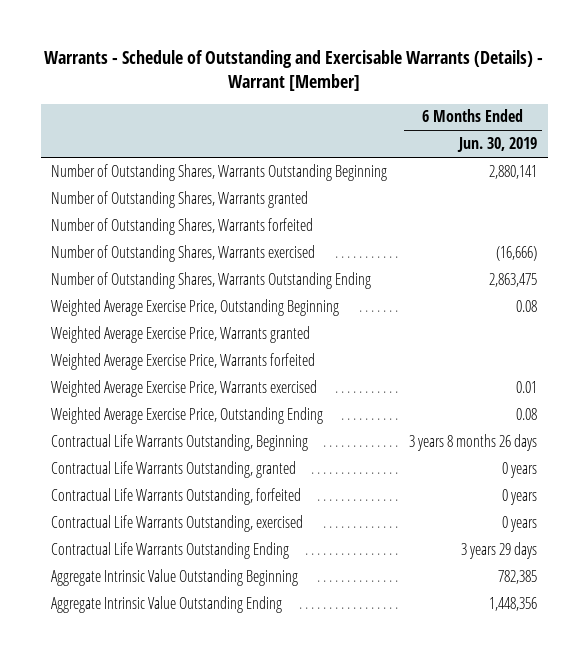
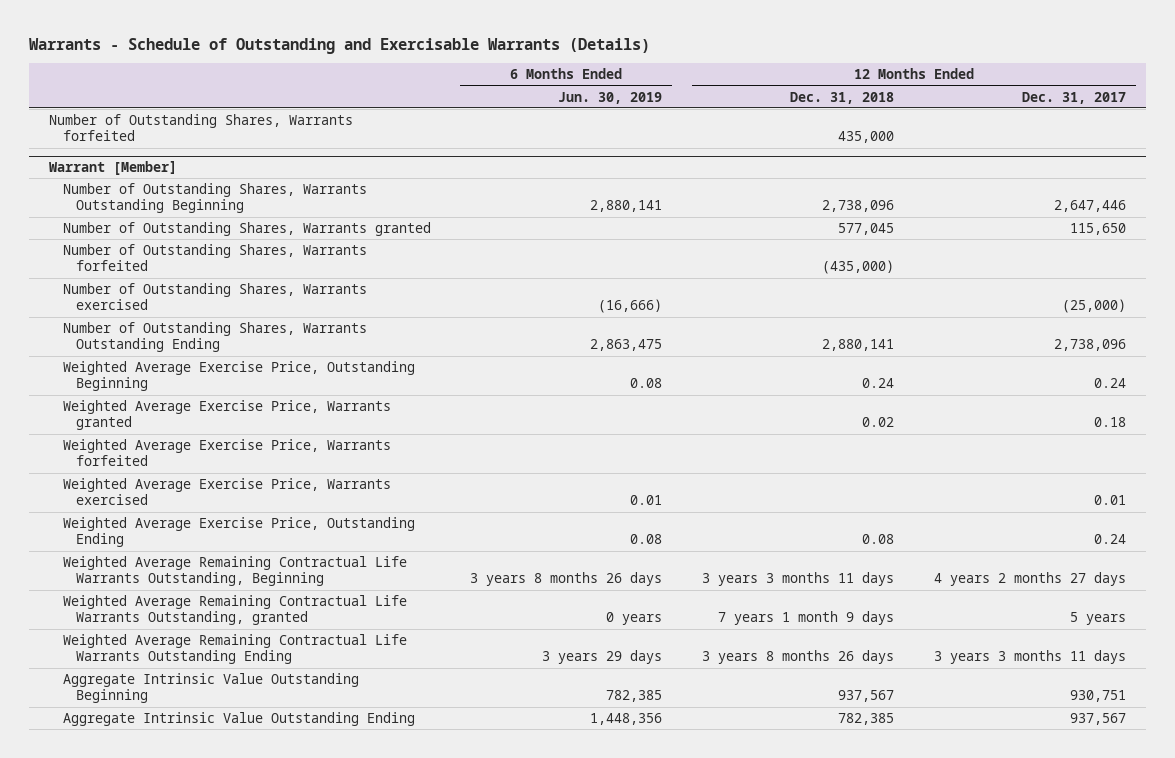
- Warrants - Schedule of Outstanding and Exercisable Warrants (Details) - Warrant [Member]
+ Warrants - Schedule of Outstanding and Exercisable Warrants (Details)
- | 6 Months Ended Jun. 30, 2019
+ | 6 Months Ended Jun. 30, 2019 | 12 Months Ended Dec. 31, 2018 | 12 Months Ended Dec. 31, 2017
+ Number of Outstanding Shares, Warrants forfeited | | 435,000 |
+ Warrant [Member]
- Contractual Life Warrants Outstanding, Beginning | 3 years 8 months 26 days
- Contractual Life Warrants Outstanding, granted | 0 years
- Contractual Life Warrants Outstanding, forfeited | 0 years
- Contractual Life Warrants Outstanding, exercised | 0 years
- Contractual Life Warrants Outstanding Ending | 3 years 29 days
+ Weighted Average Remaining Contractual Life Warrants Outstanding, Beginning | 3 years 8 months 26 days | 3 years 3 months 11 days | 4 years 2 months 27 days
+ Weighted Average Remaining Contractual Life Warrants Outstanding, granted | 0 years | 7 years 1 month 9 days | 5 years
+ Weighted Average Remaining Contractual Life Warrants Outstanding Ending | 3 years 29 days | 3 years 8 months 26 days | 3 years 3 months 11 days

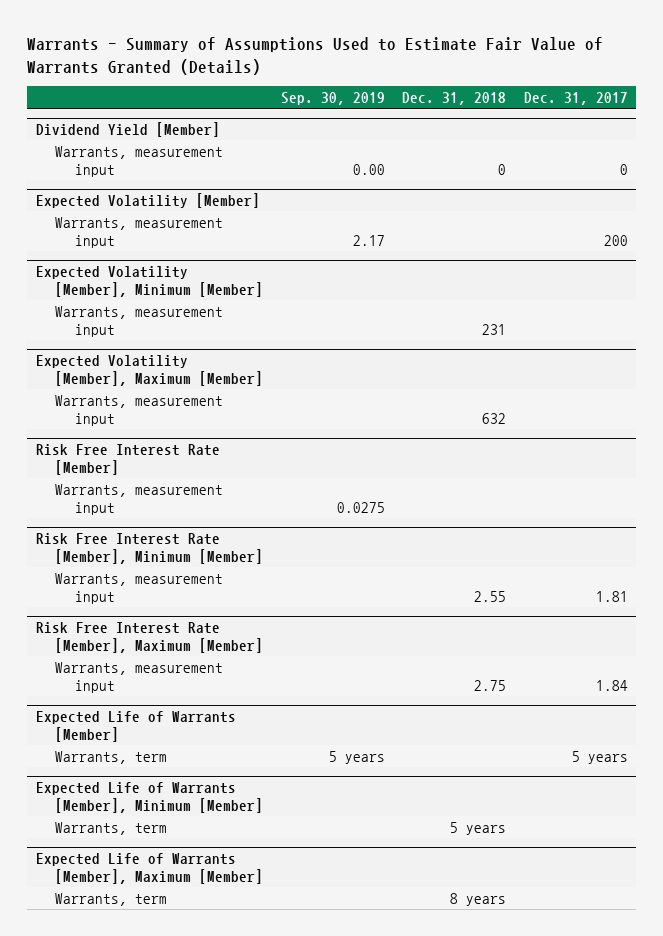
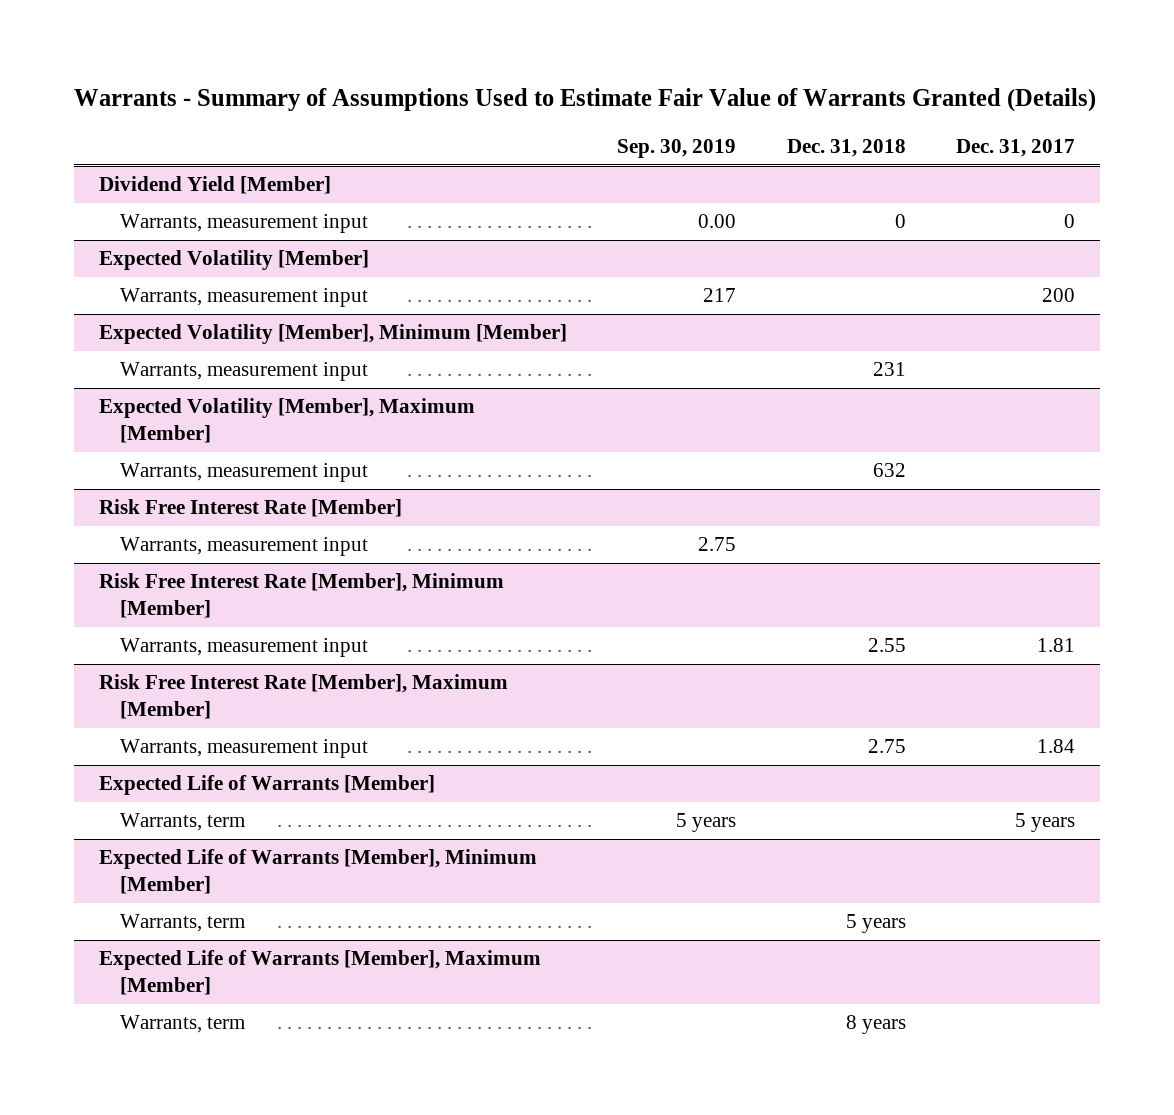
@ Expected Volatility [Member]
- Warrants, measurement input | 2.17 | | 200
+ Warrants, measurement input | 217 | | 200
@ Risk Free Interest Rate [Member]
- Warrants, measurement input | 0.0275 | |
+ Warrants, measurement input | 2.75 | |

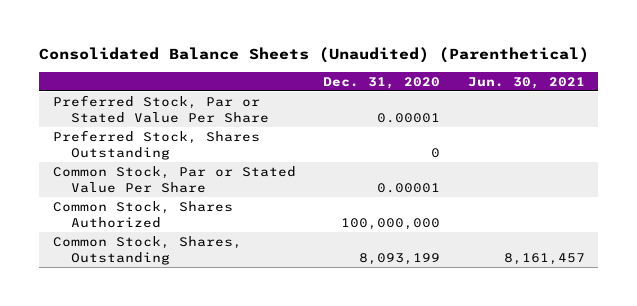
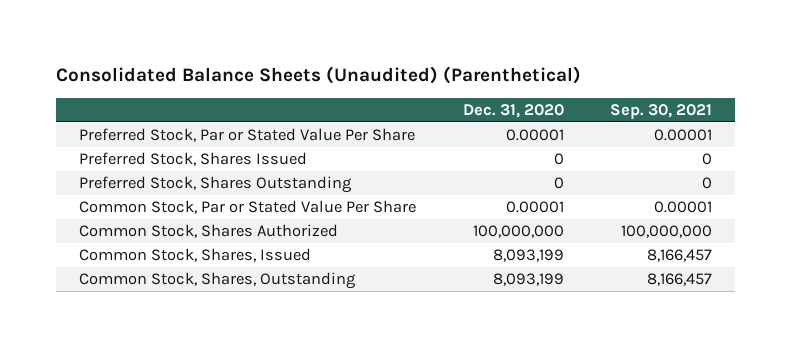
- | Dec. 31, 2020 | Jun. 30, 2021
+ | Dec. 31, 2020 | Sep. 30, 2021
+ Preferred Stock, Shares Issued | 0 | 0
+ Common Stock, Shares, Issued | 8,093,199 | 8,166,457

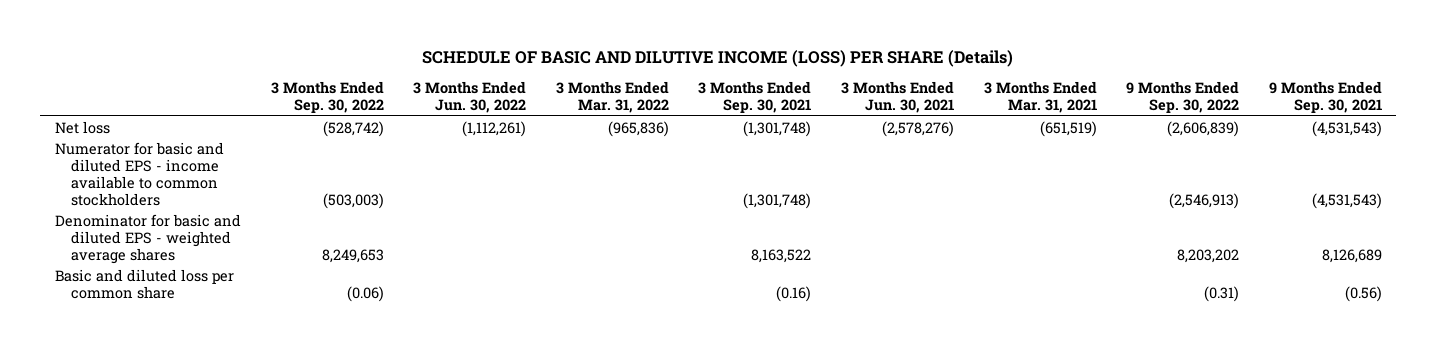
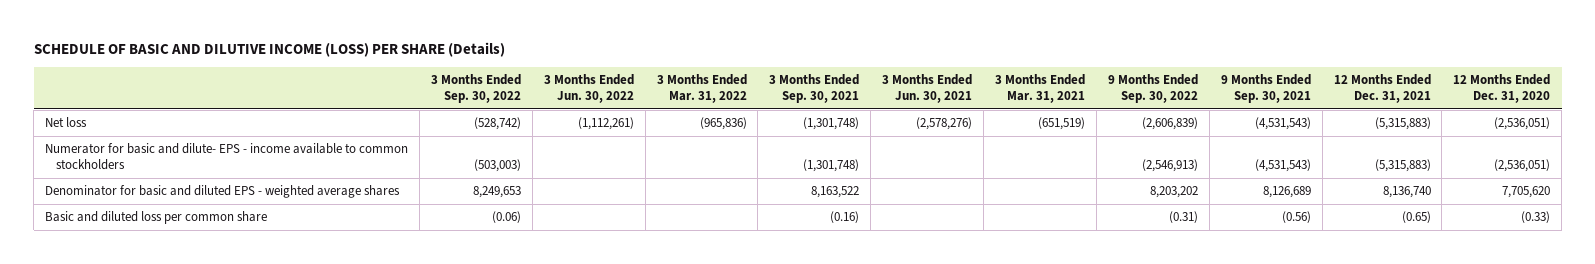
- | 3 Months Ended Sep. 30, 2022 | 3 Months Ended Jun. 30, 2022 | 3 Months Ended Mar. 31, 2022 | 3 Months Ended Sep. 30, 2021 | 3 Months Ended Jun. 30, 2021 | 3 Months Ended Mar. 31, 2021 | 9 Months Ended Sep. 30, 2022 | 9 Months Ended Sep. 30, 2021
+ | 3 Months Ended Sep. 30, 2022 | 3 Months Ended Jun. 30, 2022 | 3 Months Ended Mar. 31, 2022 | 3 Months Ended Sep. 30, 2021 | 3 Months Ended Jun. 30, 2021 | 3 Months Ended Mar. 31, 2021 | 9 Months Ended Sep. 30, 2022 | 9 Months Ended Sep. 30, 2021 | 12 Months Ended Dec. 31, 2021 | 12 Months Ended Dec. 31, 2020
- Numerator for basic and diluted EPS - income available to common stockholders | (503,003) | | | (1,301,748) | | | (2,546,913) | (4,531,543)
+ Numerator for basic and dilute- EPS - income available to common stockholders | (503,003) | | | (1,301,748) | | | (2,546,913) | (4,531,543) | (5,315,883) | (2,536,051)

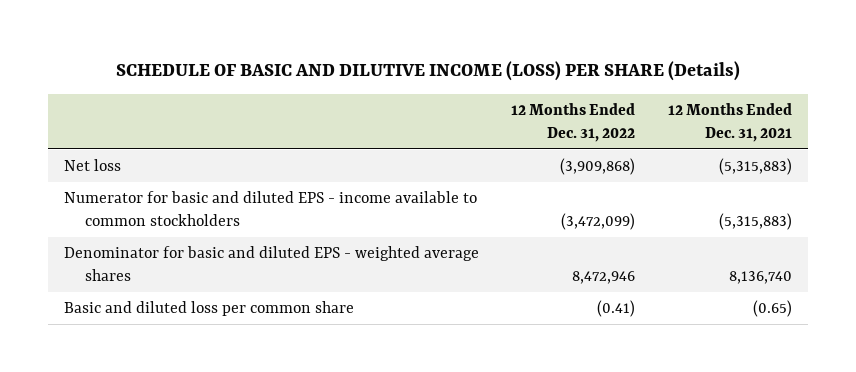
- | 3 Months Ended Sep. 30, 2022 | 3 Months Ended Jun. 30, 2022 | 3 Months Ended Mar. 31, 2022 | 3 Months Ended Sep. 30, 2021 | 3 Months Ended Jun. 30, 2021 | 3 Months Ended Mar. 31, 2021 | 9 Months Ended Sep. 30, 2022 | 9 Months Ended Sep. 30, 2021 | 12 Months Ended Dec. 31, 2021 | 12 Months Ended Dec. 31, 2020
+ | 12 Months Ended Dec. 31, 2022 | 12 Months Ended Dec. 31, 2021
- Numerator for basic and dilute- EPS - income available to common stockholders | (503,003) | | | (1,301,748) | | | (2,546,913) | (4,531,543) | (5,315,883) | (2,536,051)
+ Numerator for basic and diluted EPS - income available to common stockholders | (3,472,099) | (5,315,883)

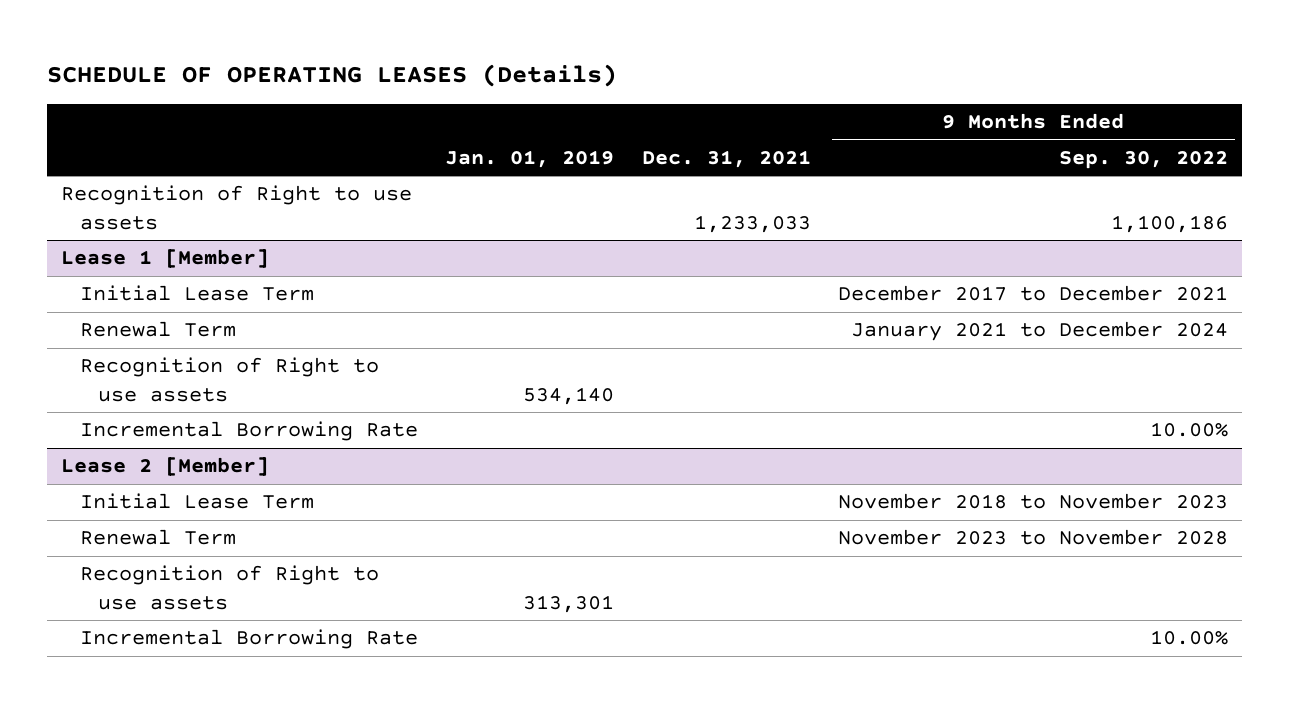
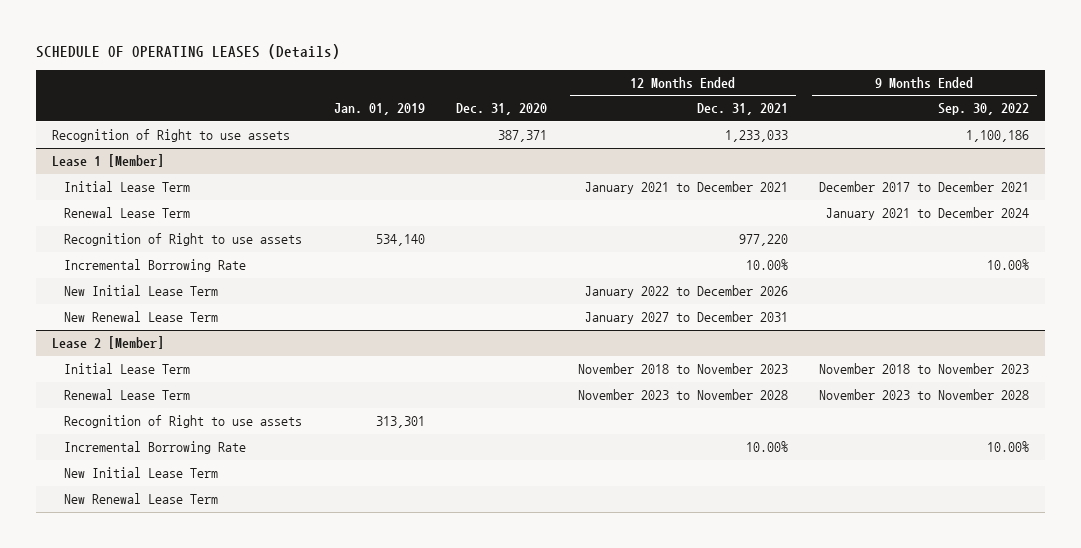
- | Jan. 01, 2019 | Dec. 31, 2021 | 9 Months Ended Sep. 30, 2022
+ | Jan. 01, 2019 | Dec. 31, 2020 | 12 Months Ended Dec. 31, 2021 | 9 Months Ended Sep. 30, 2022
@ Lease 1 [Member]
- Renewal Term | | | January 2021 to December 2024
+ Renewal Lease Term | | | | January 2021 to December 2024
+ New Initial Lease Term | | | January 2022 to December 2026 |
+ New Renewal Lease Term | | | January 2027 to December 2031 |
@ Lease 2 [Member]
- Renewal Term | | | November 2023 to November 2028
+ Renewal Lease Term | | | November 2023 to November 2028 | November 2023 to November 2028
+ New Initial Lease Term
+ New Renewal Lease Term

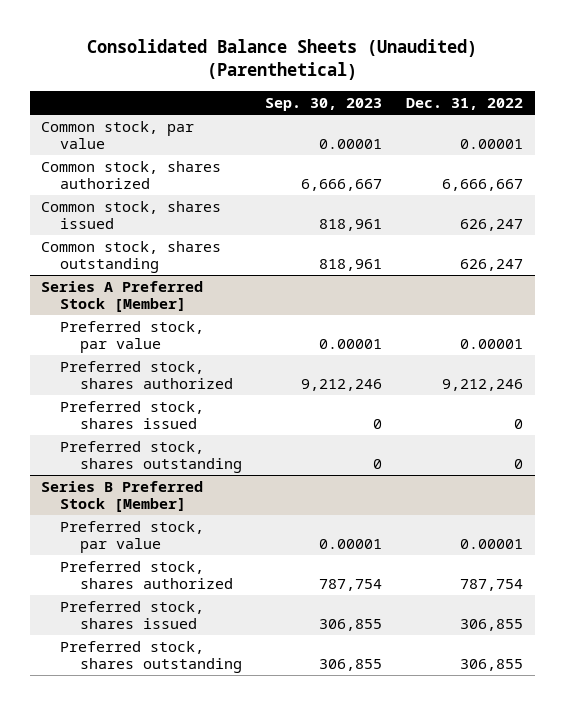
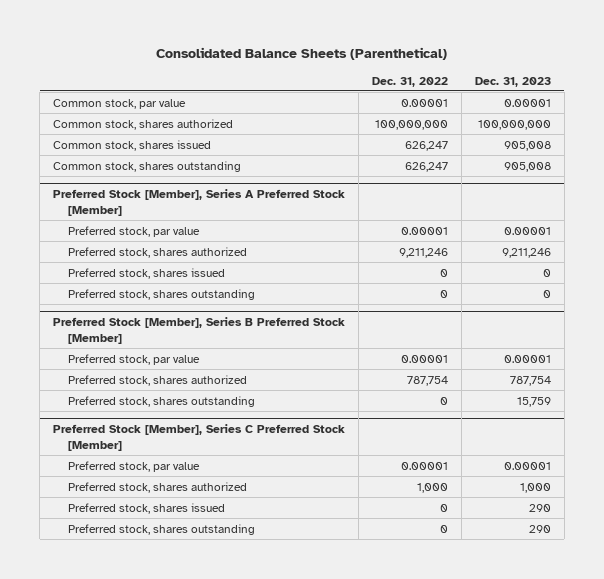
- Consolidated Balance Sheets (Unaudited) (Parenthetical)
+ Consolidated Balance Sheets (Parenthetical)
- | Sep. 30, 2023 | Dec. 31, 2022
+ | Dec. 31, 2022 | Dec. 31, 2023
- Common stock, shares authorized | 6,666,667 | 6,666,667
+ Common stock, shares authorized | 100,000,000 | 100,000,000
- Series A Preferred Stock [Member]
+ Preferred Stock [Member], Series A Preferred Stock [Member]
- Preferred stock, shares authorized | 9,212,246 | 9,212,246
+ Preferred stock, shares authorized | 9,211,246 | 9,211,246
- Series B Preferred Stock [Member]
+ Preferred Stock [Member], Series B Preferred Stock [Member]
- Preferred stock, shares issued | 306,855 | 306,855
- Preferred stock, shares outstanding | 306,855 | 306,855
+ Preferred stock, shares outstanding | 0 | 15,759
+ Preferred Stock [Member], Series C Preferred Stock [Member]
+ Preferred stock, par value | 0.00001 | 0.00001
+ Preferred stock, shares authorized | 1,000 | 1,000
+ Preferred stock, shares issued | 0 | 290
+ Preferred stock, shares outstanding | 0 | 290

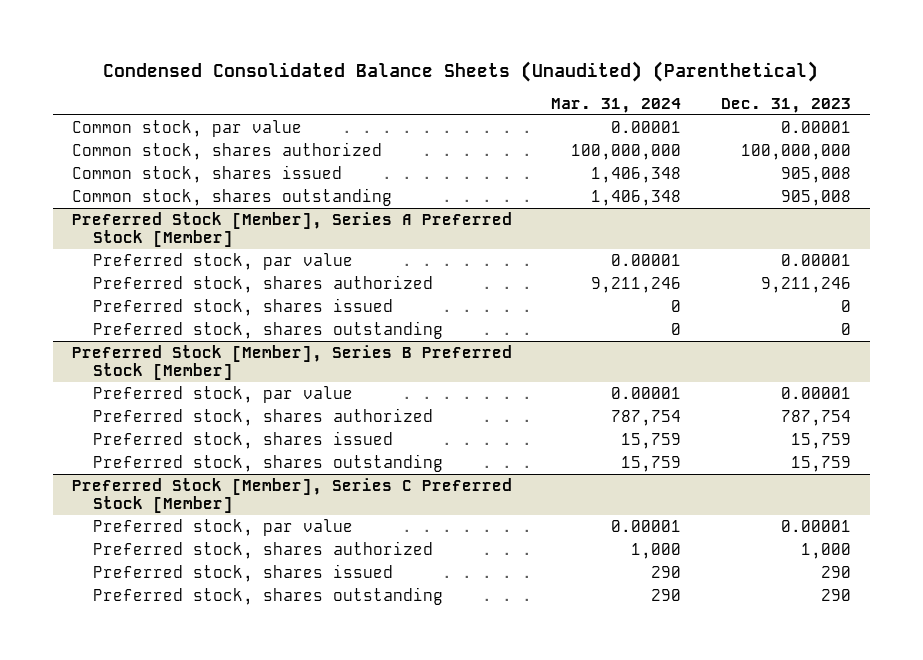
- Consolidated Balance Sheets (Parenthetical)
+ Condensed Consolidated Balance Sheets (Unaudited) (Parenthetical)
- | Dec. 31, 2022 | Dec. 31, 2023
+ | Mar. 31, 2024 | Dec. 31, 2023
@ Preferred Stock [Member], Series B Preferred Stock [Member]
+ Preferred stock, shares issued | 15,759 | 15,759

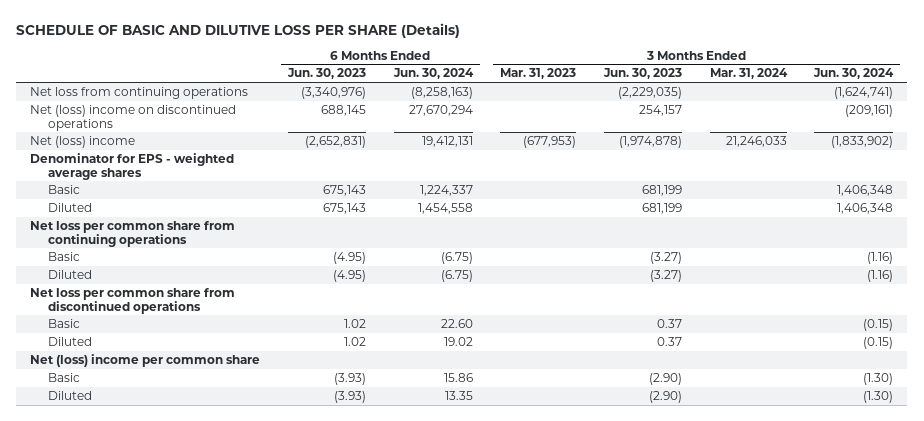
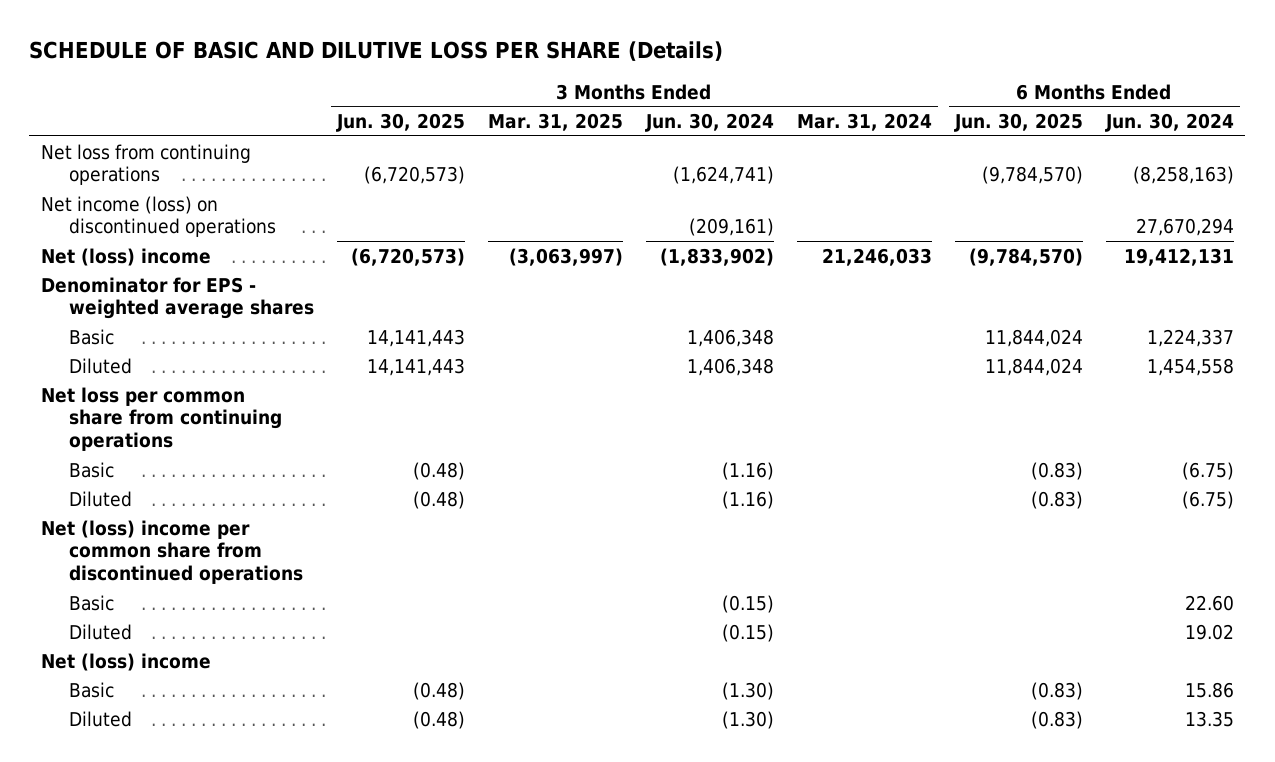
- | 6 Months Ended Jun. 30, 2023 | 6 Months Ended Jun. 30, 2024 | 3 Months Ended Mar. 31, 2023 | 3 Months Ended Jun. 30, 2023 | 3 Months Ended Mar. 31, 2024 | 3 Months Ended Jun. 30, 2024
+ | 3 Months Ended Jun. 30, 2025 | 3 Months Ended Mar. 31, 2025 | 3 Months Ended Jun. 30, 2024 | 3 Months Ended Mar. 31, 2024 | 6 Months Ended Jun. 30, 2025 | 6 Months Ended Jun. 30, 2024
- Net (loss) income on discontinued operations | 688,145 | 27,670,294 | | 254,157 | | (209,161)
+ Net income (loss) on discontinued operations | | | (209,161) | | | 27,670,294
- Net loss per common share from discontinued operations
+ Net (loss) income per common share from discontinued operations
- Net (loss) income per common share
+ Net (loss) income

